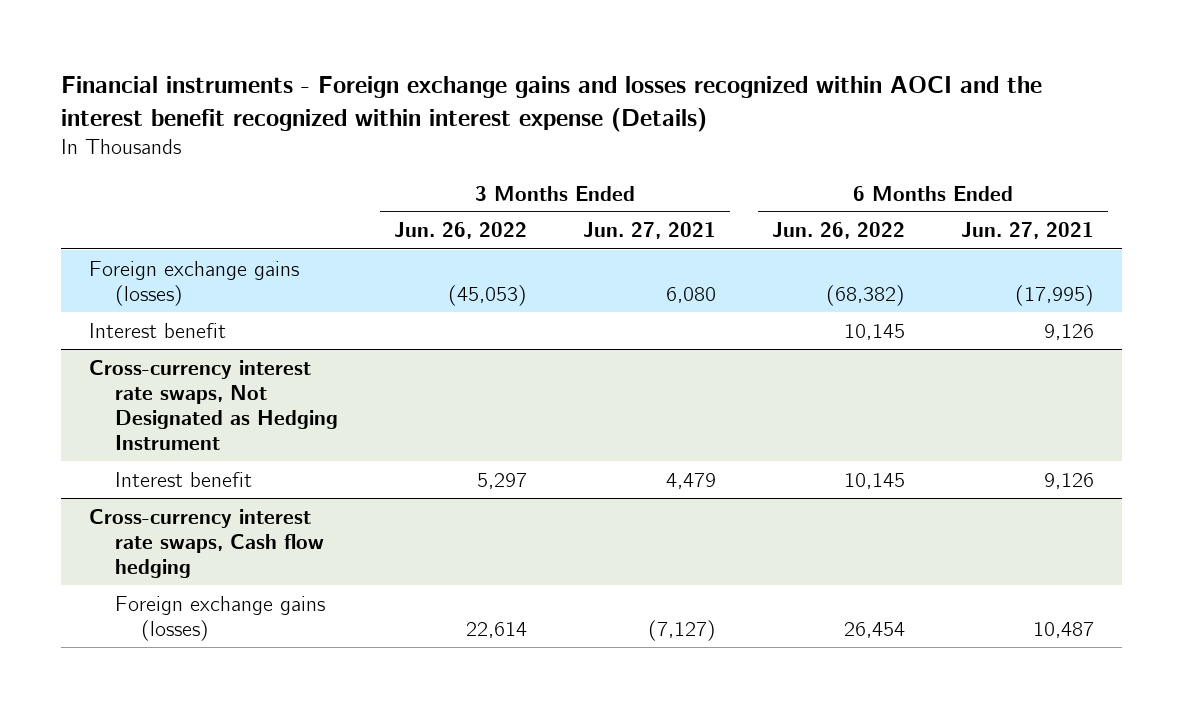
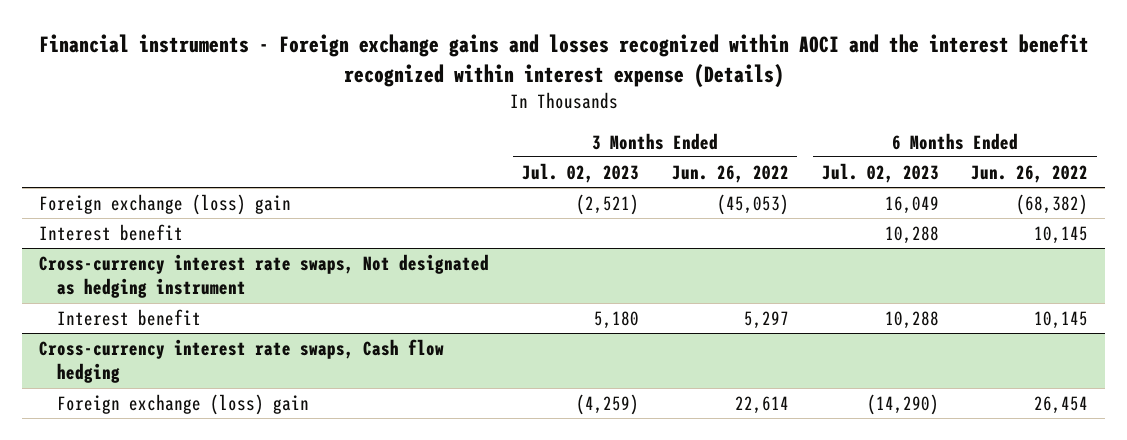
- | 3 Months Ended Jun. 26, 2022 | 3 Months Ended Jun. 27, 2021 | 6 Months Ended Jun. 26, 2022 | 6 Months Ended Jun. 27, 2021
+ | 3 Months Ended Jul. 02, 2023 | 3 Months Ended Jun. 26, 2022 | 6 Months Ended Jul. 02, 2023 | 6 Months Ended Jun. 26, 2022
- Foreign exchange gains (losses) | (45,053) | 6,080 | (68,382) | (17,995)
+ Foreign exchange (loss) gain | (2,521) | (45,053) | 16,049 | (68,382)
- Cross-currency interest rate swaps, Not Designated as Hedging Instrument
+ Cross-currency interest rate swaps, Not designated as hedging instrument
@ Cross-currency interest rate swaps, Cash flow hedging
- Foreign exchange gains (losses) | 22,614 | (7,127) | 26,454 | 10,487
+ Foreign exchange (loss) gain | (4,259) | 22,614 | (14,290) | 26,454

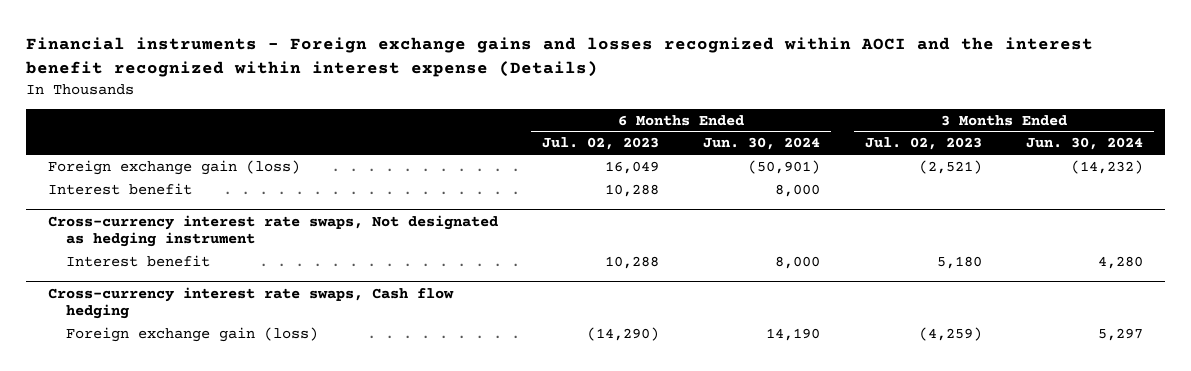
- | 3 Months Ended Jul. 02, 2023 | 3 Months Ended Jun. 26, 2022 | 6 Months Ended Jul. 02, 2023 | 6 Months Ended Jun. 26, 2022
+ | 6 Months Ended Jul. 02, 2023 | 6 Months Ended Jun. 30, 2024 | 3 Months Ended Jul. 02, 2023 | 3 Months Ended Jun. 30, 2024
- Foreign exchange (loss) gain | (2,521) | (45,053) | 16,049 | (68,382)
+ Foreign exchange gain (loss) | 16,049 | (50,901) | (2,521) | (14,232)
@ Cross-currency interest rate swaps, Cash flow hedging
- Foreign exchange (loss) gain | (4,259) | 22,614 | (14,290) | 26,454
+ Foreign exchange gain (loss) | (14,290) | 14,190 | (4,259) | 5,297

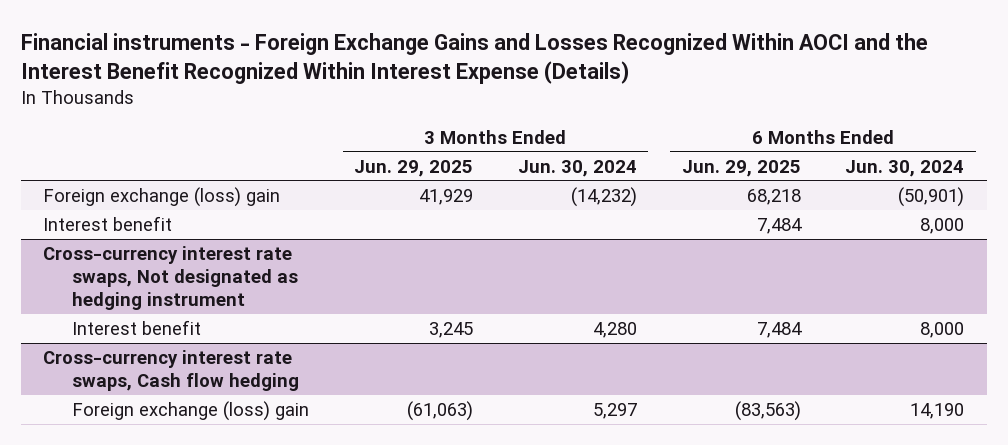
- Financial instruments - Foreign exchange gains and losses recognized within AOCI and the interest benefit recognized within interest expense (Details)
+ Financial instruments - Foreign Exchange Gains and Losses Recognized Within AOCI and the Interest Benefit Recognized Within Interest Expense (Details)
- | 6 Months Ended Jul. 02, 2023 | 6 Months Ended Jun. 30, 2024 | 3 Months Ended Jul. 02, 2023 | 3 Months Ended Jun. 30, 2024
+ | 3 Months Ended Jun. 29, 2025 | 3 Months Ended Jun. 30, 2024 | 6 Months Ended Jun. 29, 2025 | 6 Months Ended Jun. 30, 2024
- Foreign exchange gain (loss) | 16,049 | (50,901) | (2,521) | (14,232)
+ Foreign exchange (loss) gain | 41,929 | (14,232) | 68,218 | (50,901)
@ Cross-currency interest rate swaps, Cash flow hedging
- Foreign exchange gain (loss) | (14,290) | 14,190 | (4,259) | 5,297
+ Foreign exchange (loss) gain | (61,063) | 5,297 | (83,563) | 14,190

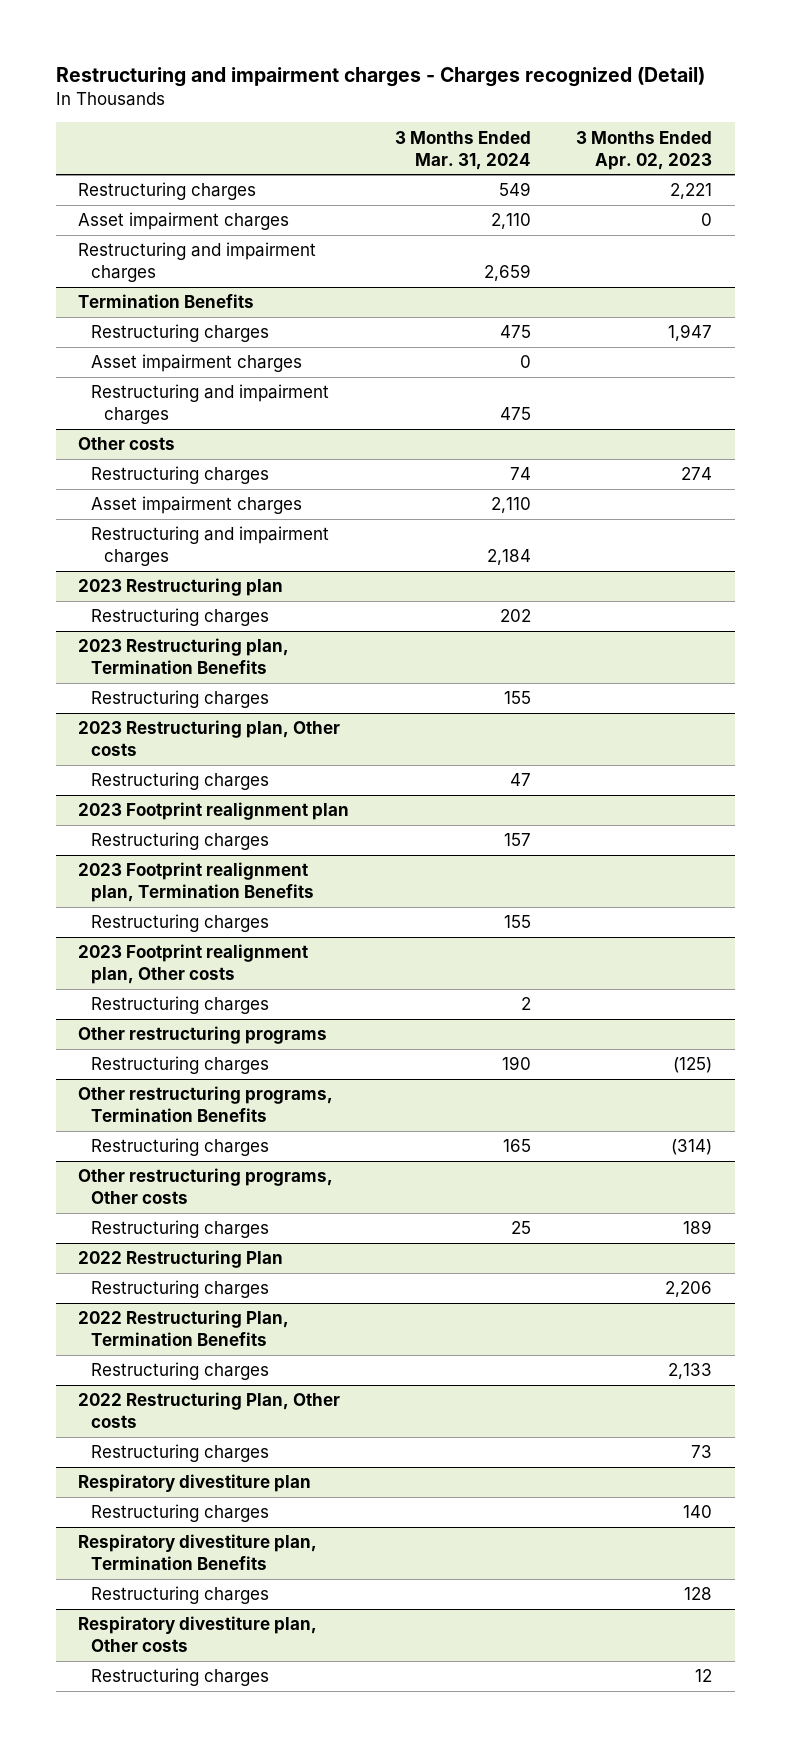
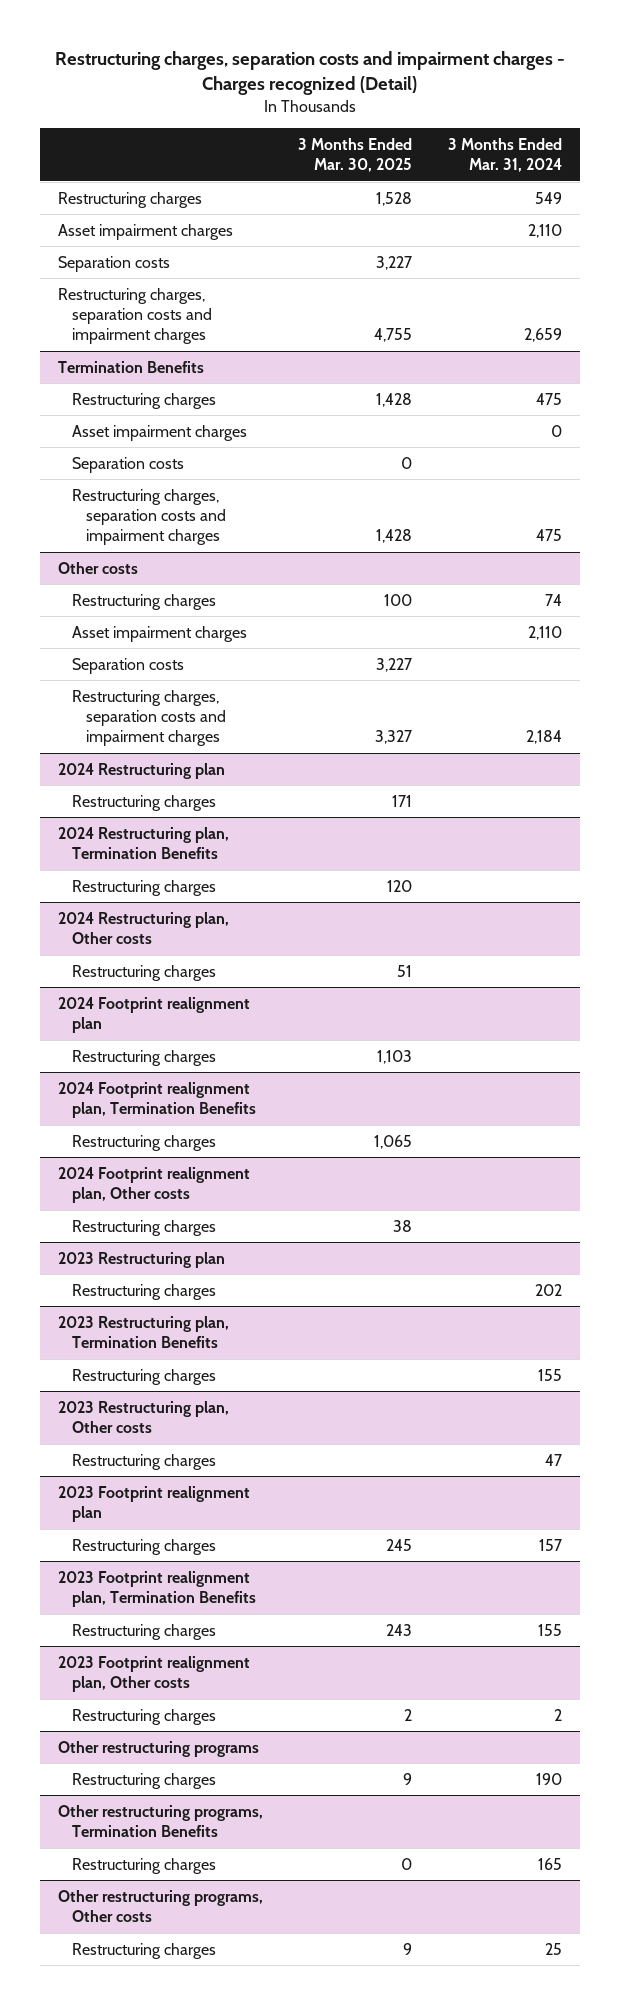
- Restructuring and impairment charges - Charges recognized (Detail)
+ Restructuring charges, separation costs and impairment charges - Charges recognized (Detail)
- | 3 Months Ended Mar. 31, 2024 | 3 Months Ended Apr. 02, 2023
+ | 3 Months Ended Mar. 30, 2025 | 3 Months Ended Mar. 31, 2024
- Restructuring and impairment charges | 2,659 |
+ Separation costs | 3,227 |
+ Restructuring charges, separation costs and impairment charges | 4,755 | 2,659
@ Termination Benefits
- Restructuring and impairment charges | 475 |
+ Separation costs | 0 |
+ Restructuring charges, separation costs and impairment charges | 1,428 | 475
@ Other costs
- Restructuring and impairment charges | 2,184 |
+ Separation costs | 3,227 |
+ Restructuring charges, separation costs and impairment charges | 3,327 | 2,184
+ 2024 Restructuring plan
+ Restructuring charges | 171 |
+ 2024 Restructuring plan, Termination Benefits
+ Restructuring charges | 120 |
+ 2024 Restructuring plan, Other costs
+ Restructuring charges | 51 |
+ 2024 Footprint realignment plan
+ Restructuring charges | 1,103 |
+ 2024 Footprint realignment plan, Termination Benefits
+ Restructuring charges | 1,065 |
+ 2024 Footprint realignment plan, Other costs
+ Restructuring charges | 38 |
- 2022 Restructuring Plan
- Restructuring charges | | 2,206
- 2022 Restructuring Plan, Termination Benefits
- Restructuring charges | | 2,133
- 2022 Restructuring Plan, Other costs
- Restructuring charges | | 73
- Respiratory divestiture plan
- Restructuring charges | | 140
- Respiratory divestiture plan, Termination Benefits
- Restructuring charges | | 128
- Respiratory divestiture plan, Other costs
- Restructuring charges | | 12

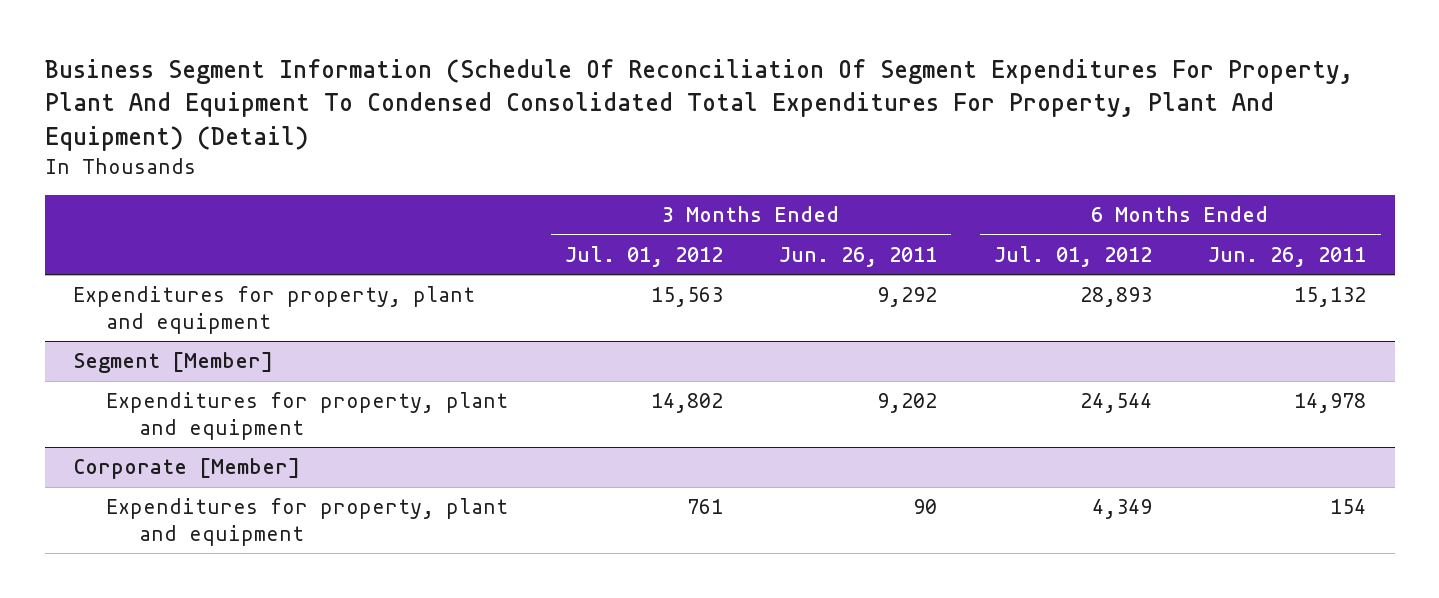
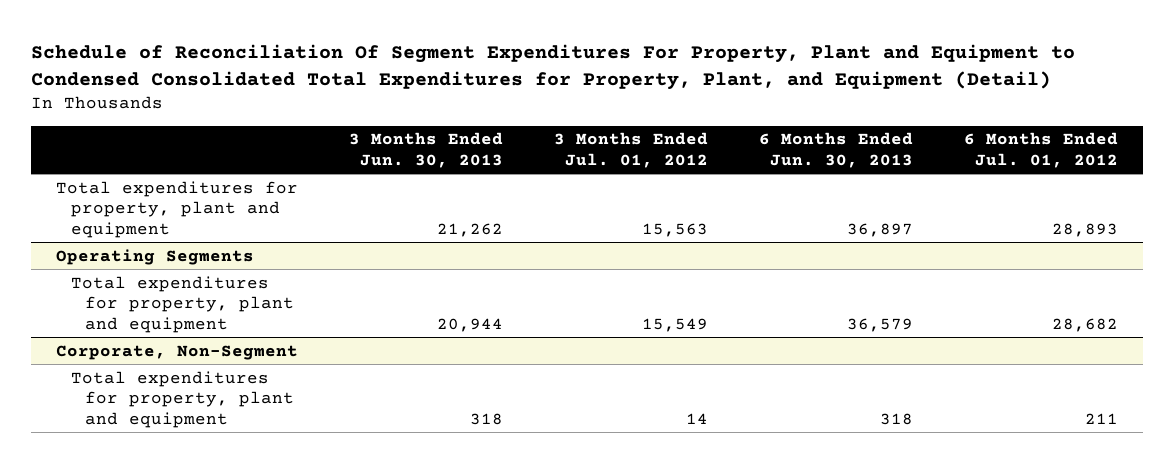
- Business Segment Information (Schedule Of Reconciliation Of Segment Expenditures For Property, Plant And Equipment To Condensed Consolidated Total Expenditures For Property, Plant And Equipment) (Detail)
+ Schedule of Reconciliation Of Segment Expenditures For Property, Plant and Equipment to Condensed Consolidated Total Expenditures for Property, Plant, and Equipment (Detail)
- | 3 Months Ended Jul. 01, 2012 | 3 Months Ended Jun. 26, 2011 | 6 Months Ended Jul. 01, 2012 | 6 Months Ended Jun. 26, 2011
+ | 3 Months Ended Jun. 30, 2013 | 3 Months Ended Jul. 01, 2012 | 6 Months Ended Jun. 30, 2013 | 6 Months Ended Jul. 01, 2012
- Expenditures for property, plant and equipment | 15,563 | 9,292 | 28,893 | 15,132
- Segment [Member]
- Expenditures for property, plant and equipment | 14,802 | 9,202 | 24,544 | 14,978
- Corporate [Member]
- Expenditures for property, plant and equipment | 761 | 90 | 4,349 | 154
+ Total expenditures for property, plant and equipment | 21,262 | 15,563 | 36,897 | 28,893
+ Operating Segments
+ Total expenditures for property, plant and equipment | 20,944 | 15,549 | 36,579 | 28,682
+ Corporate, Non-Segment
+ Total expenditures for property, plant and equipment | 318 | 14 | 318 | 211

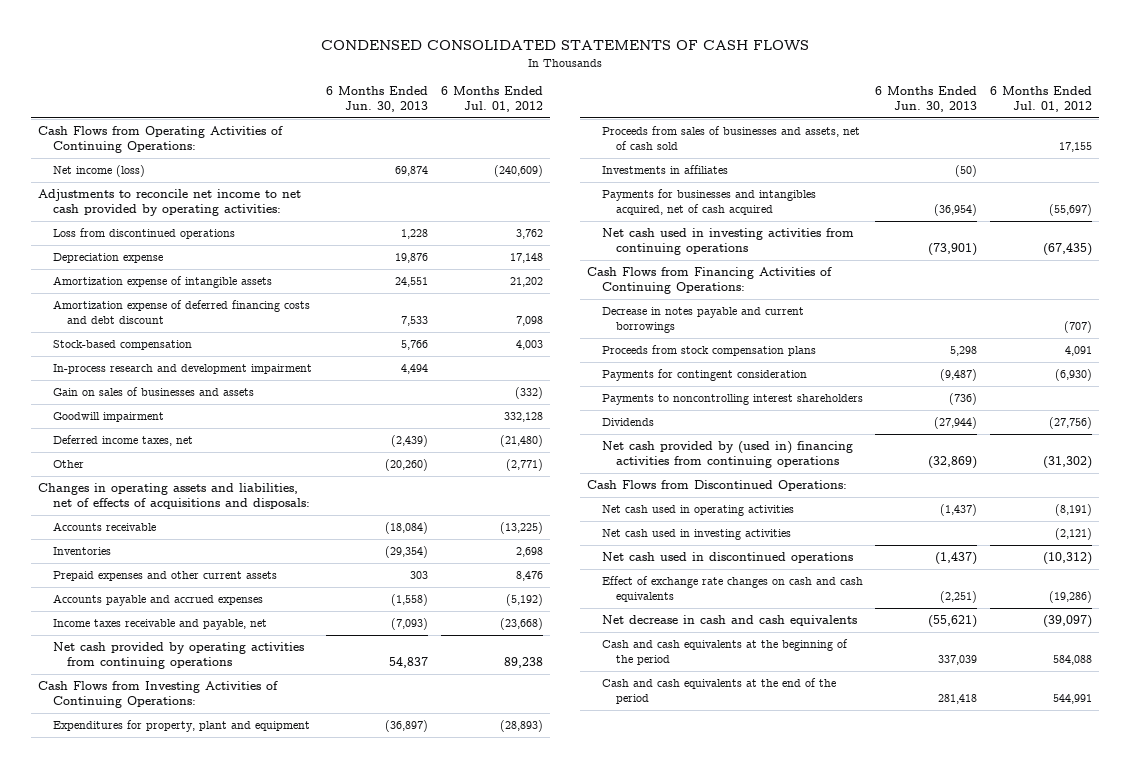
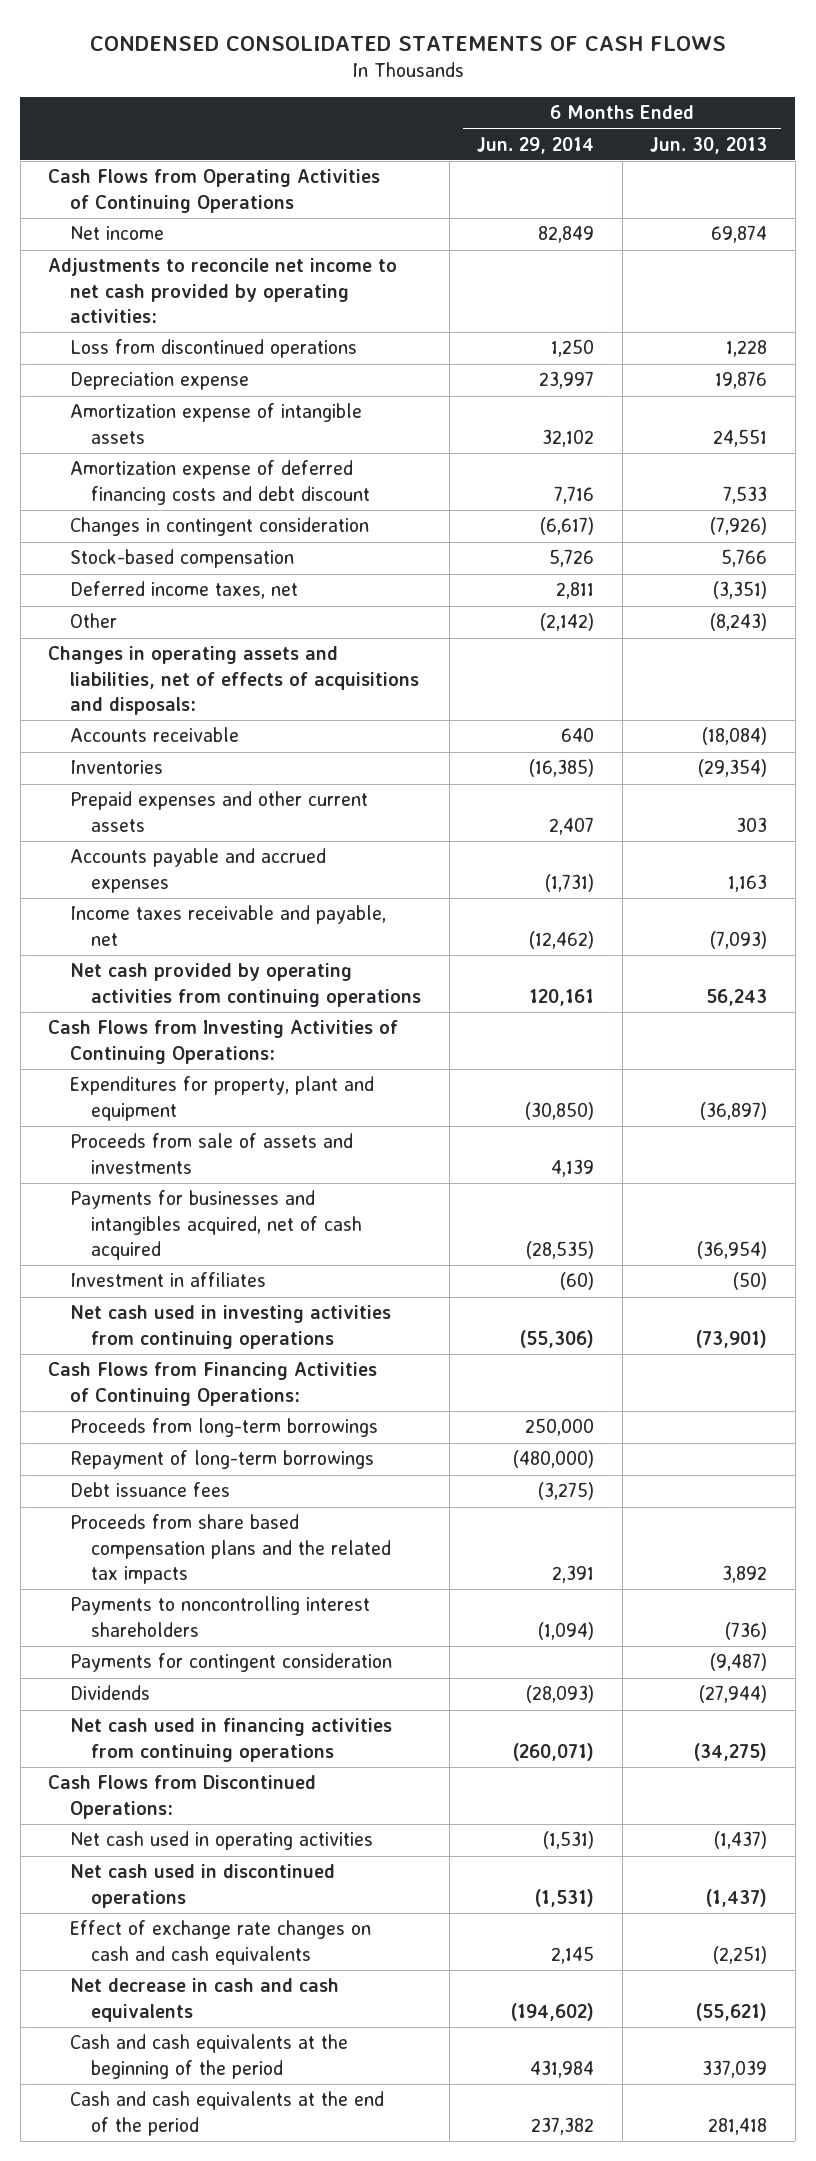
- | 6 Months Ended Jun. 30, 2013 | 6 Months Ended Jul. 01, 2012
+ | 6 Months Ended Jun. 29, 2014 | 6 Months Ended Jun. 30, 2013
- Cash Flows from Operating Activities of Continuing Operations:
- Net income (loss) | 69,874 | (240,609)
+ Cash Flows from Operating Activities of Continuing Operations
+ Net income | 82,849 | 69,874
+ Changes in contingent consideration | (6,617) | (7,926)
- In-process research and development impairment | 4,494 |
- Gain on sales of businesses and assets | | (332)
- Goodwill impairment | | 332,128
- Deferred income taxes, net | (2,439) | (21,480)
- Other | (20,260) | (2,771)
+ Deferred income taxes, net | 2,811 | (3,351)
+ Other | (2,142) | (8,243)
- Accounts payable and accrued expenses | (1,558) | (5,192)
+ Accounts payable and accrued expenses | (1,731) | 1,163
- Net cash provided by operating activities from continuing operations | 54,837 | 89,238
+ Net cash provided by operating activities from continuing operations | 120,161 | 56,243
- Proceeds from sales of businesses and assets, net of cash sold | | 17,155
- Investments in affiliates | (50) |
+ Proceeds from sale of assets and investments | 4,139 |
+ Investment in affiliates | (60) | (50)
- Decrease in notes payable and current borrowings | | (707)
- Proceeds from stock compensation plans | 5,298 | 4,091
+ Proceeds from long-term borrowings | 250,000 |
+ Repayment of long-term borrowings | (480,000) |
+ Debt issuance fees | (3,275) |
+ Proceeds from share based compensation plans and the related tax impacts | 2,391 | 3,892
moved down: Payments for contingent consideration | | (9,487)
- Net cash provided by (used in) financing activities from continuing operations | (32,869) | (31,302)
+ Net cash used in financing activities from continuing operations | (260,071) | (34,275)
- Net cash used in investing activities | | (2,121)

